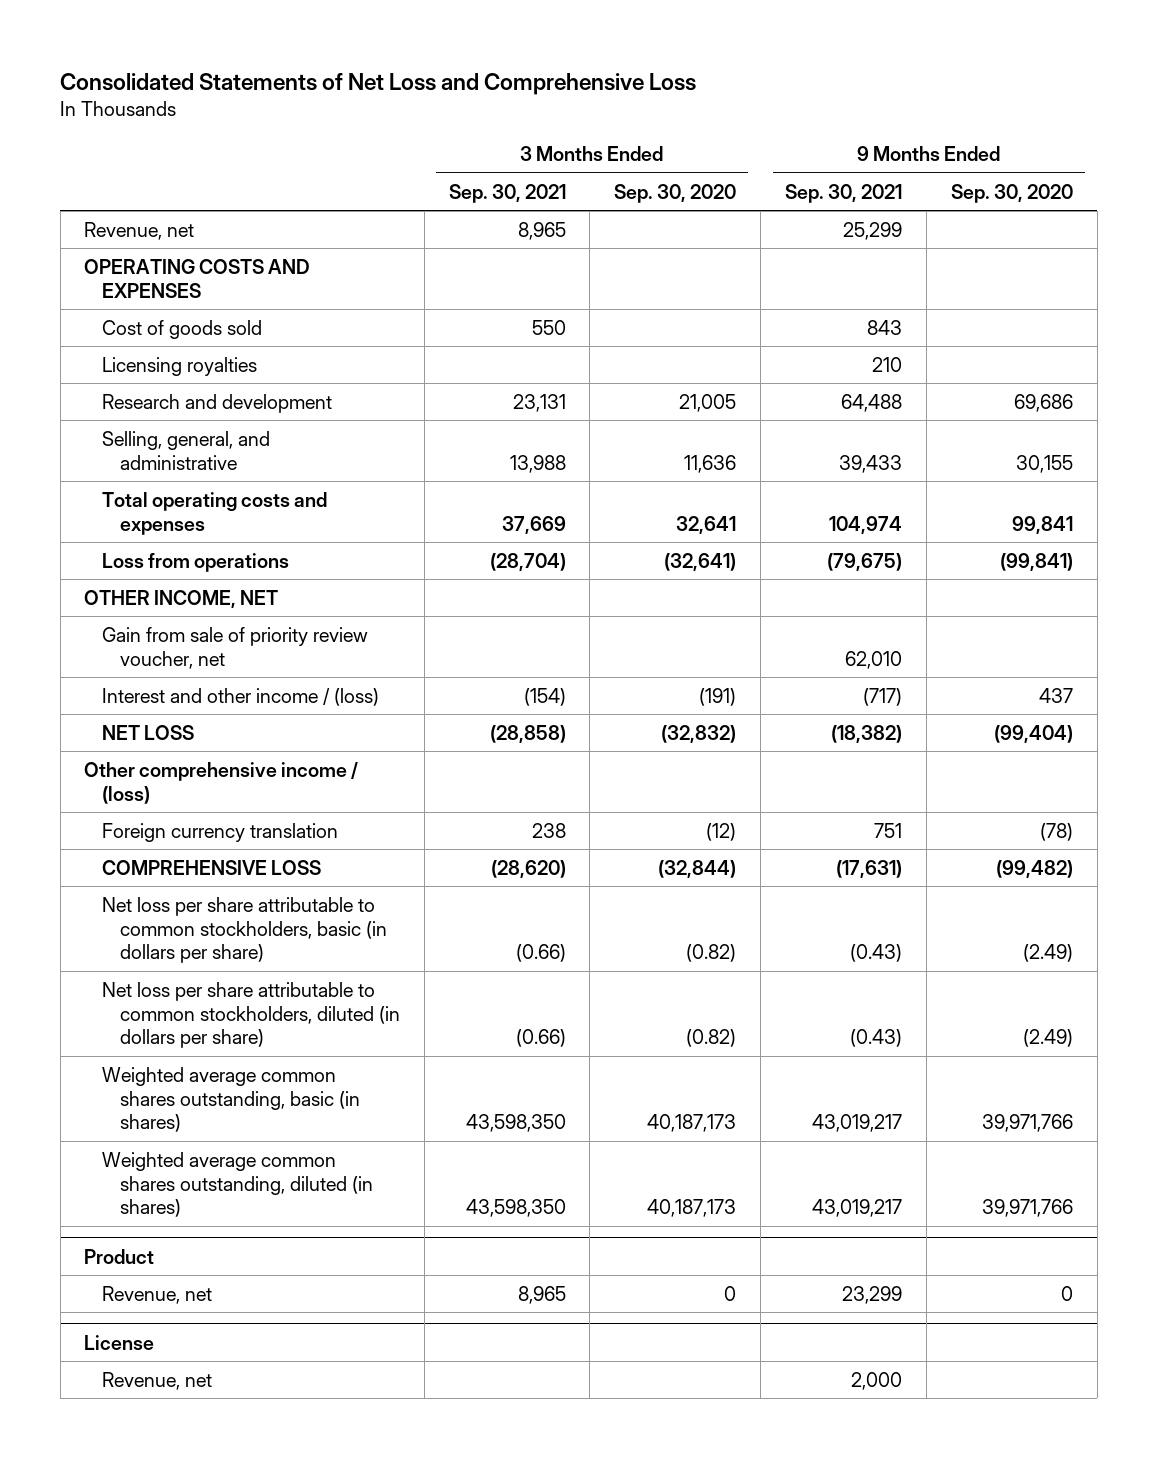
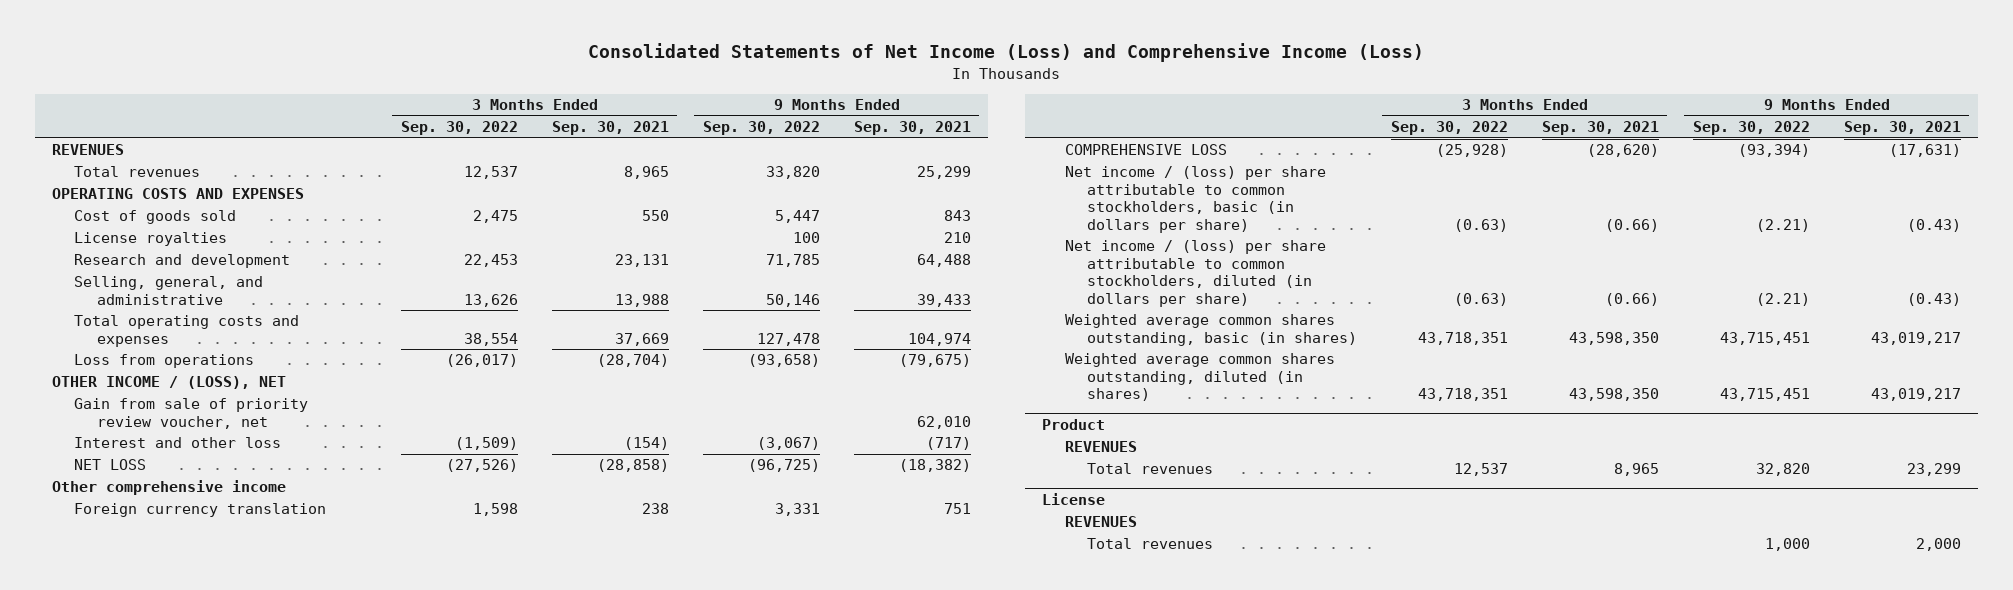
- Consolidated Statements of Net Loss and Comprehensive Loss
+ Consolidated Statements of Net Income (Loss) and Comprehensive Income (Loss)
- | 3 Months Ended Sep. 30, 2021 | 3 Months Ended Sep. 30, 2020 | 9 Months Ended Sep. 30, 2021 | 9 Months Ended Sep. 30, 2020
+ | 3 Months Ended Sep. 30, 2022 | 3 Months Ended Sep. 30, 2021 | 9 Months Ended Sep. 30, 2022 | 9 Months Ended Sep. 30, 2021
- Revenue, net | 8,965 | | 25,299 |
+ REVENUES
+ Total revenues | 12,537 | 8,965 | 33,820 | 25,299
- Licensing royalties | | | 210 |
+ License royalties | | | 100 | 210
- OTHER INCOME, NET
+ OTHER INCOME / (LOSS), NET
- Interest and other income / (loss) | (154) | (191) | (717) | 437
+ Interest and other loss | (1,509) | (154) | (3,067) | (717)
- Other comprehensive income / (loss)
+ Other comprehensive income
- Net loss per share attributable to common stockholders, basic (in dollars per share) | (0.66) | (0.82) | (0.43) | (2.49)
- Net loss per share attributable to common stockholders, diluted (in dollars per share) | (0.66) | (0.82) | (0.43) | (2.49)
+ Net income / (loss) per share attributable to common stockholders, basic (in dollars per share) | (0.63) | (0.66) | (2.21) | (0.43)
+ Net income / (loss) per share attributable to common stockholders, diluted (in dollars per share) | (0.63) | (0.66) | (2.21) | (0.43)
@ Product
- Revenue, net | 8,965 | 0 | 23,299 | 0
+ REVENUES
+ Total revenues | 12,537 | 8,965 | 32,820 | 23,299
@ License
- Revenue, net | | | 2,000 |
+ REVENUES
+ Total revenues | | | 1,000 | 2,000

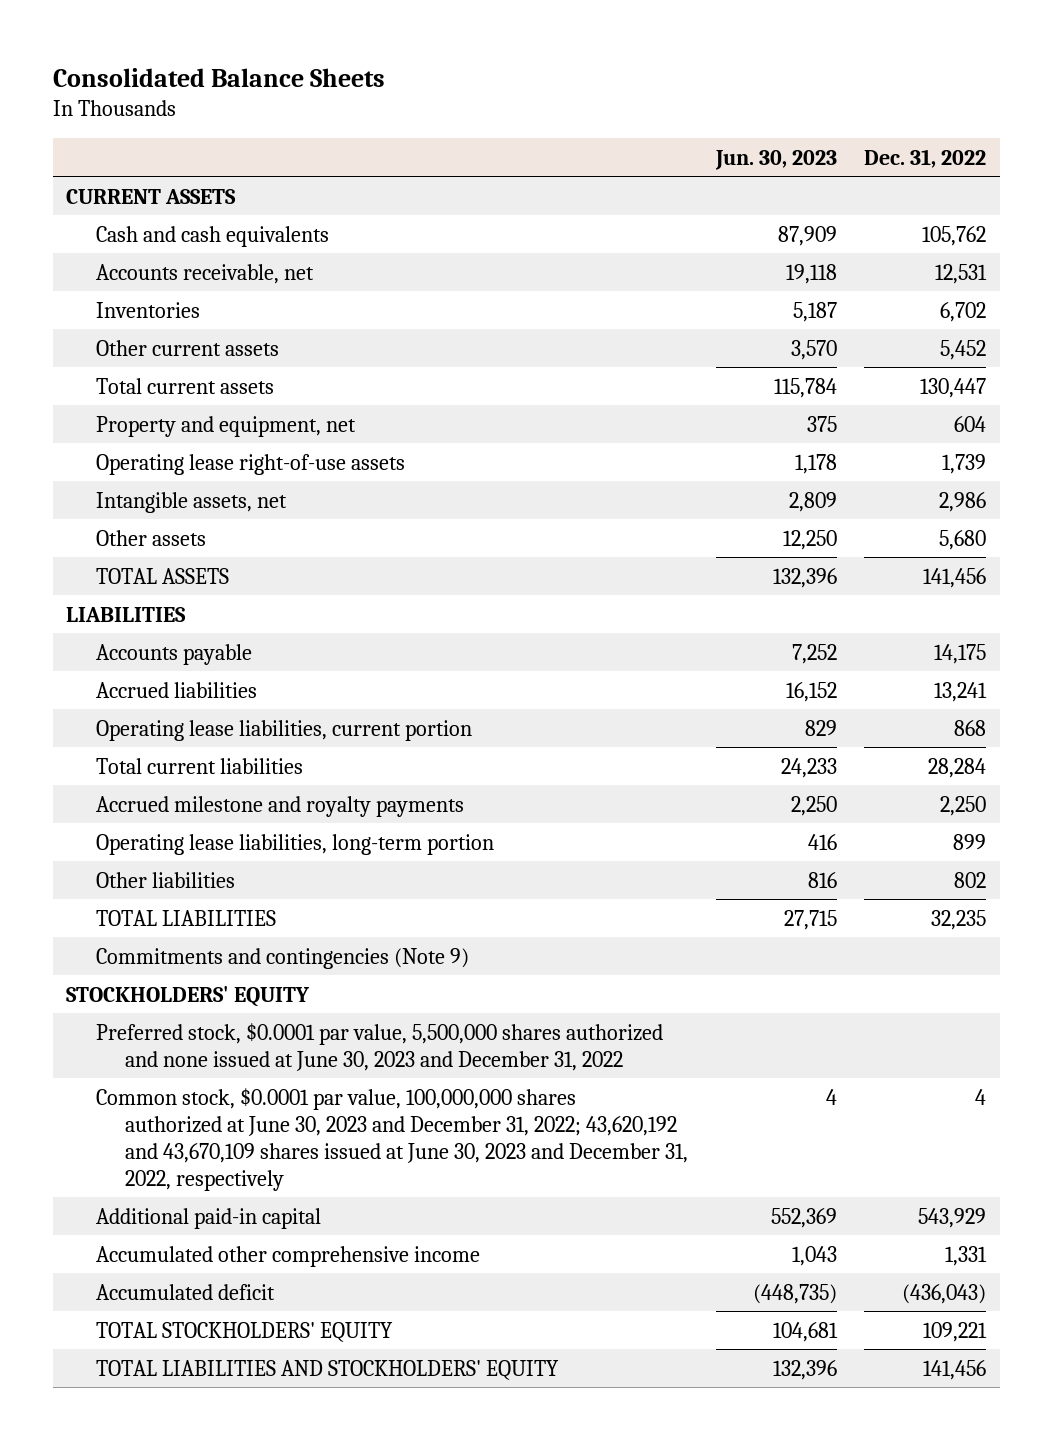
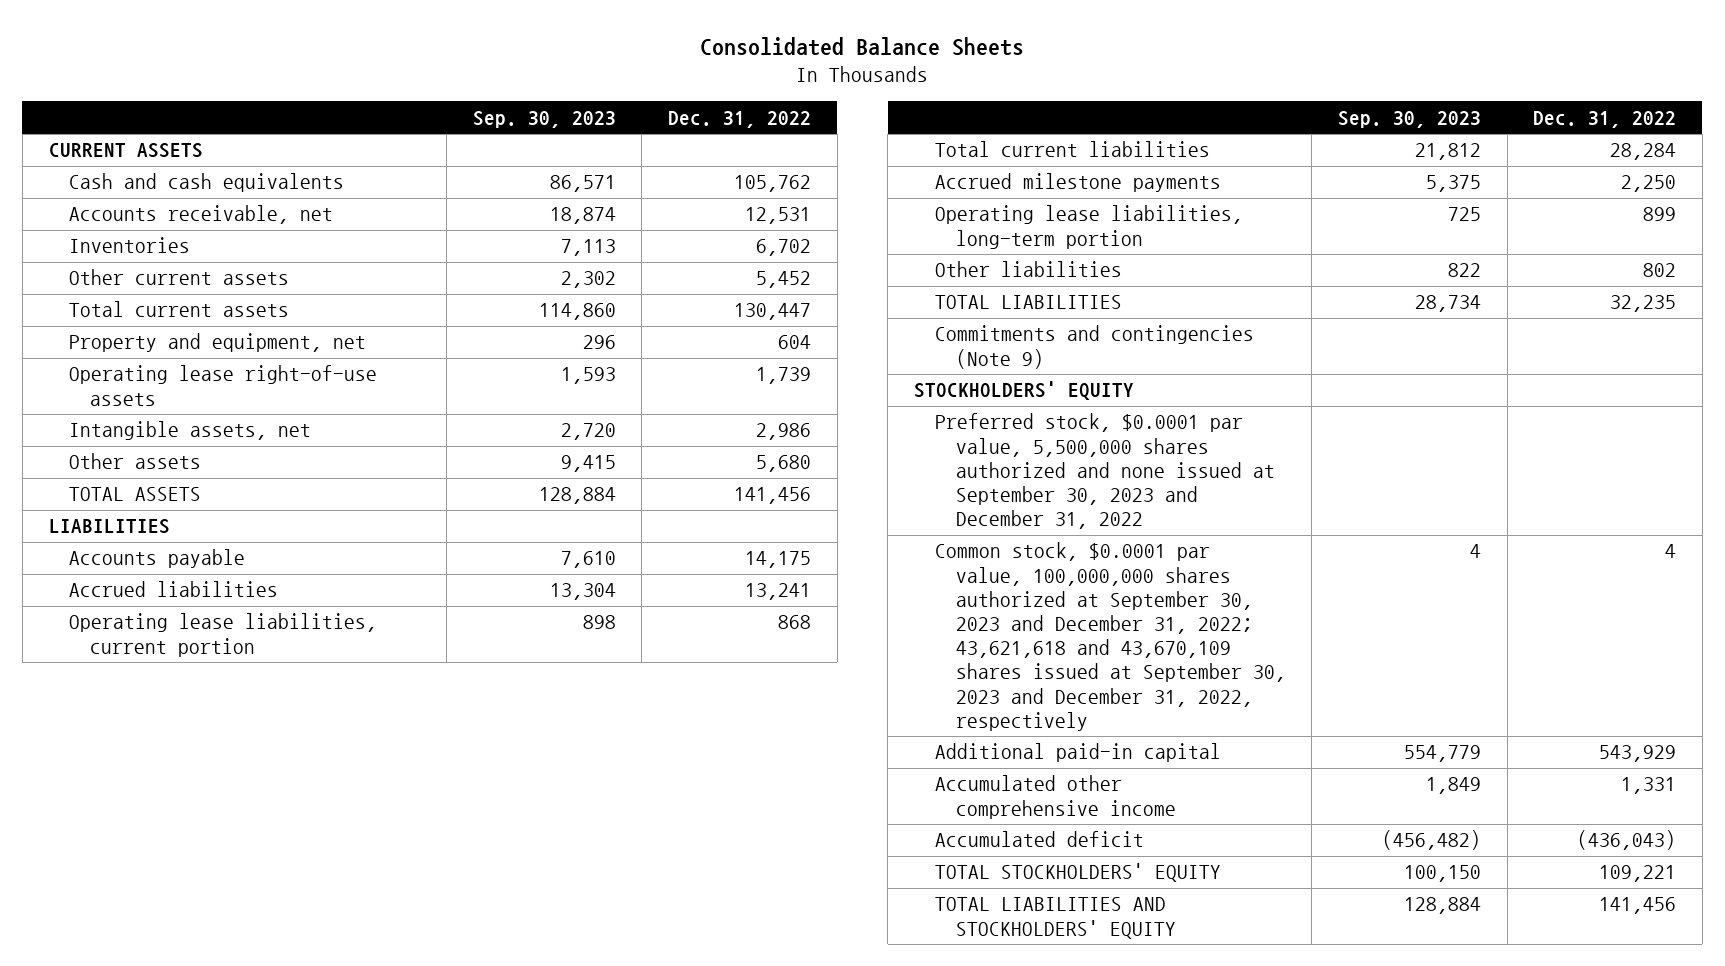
- | Jun. 30, 2023 | Dec. 31, 2022
+ | Sep. 30, 2023 | Dec. 31, 2022
- Accrued milestone and royalty payments | 2,250 | 2,250
+ Accrued milestone payments | 5,375 | 2,250
- Preferred stock, $0.0001 par value, 5,500,000 shares authorized and none issued at June 30, 2023 and December 31, 2022
- Common stock, $0.0001 par value, 100,000,000 shares authorized at June 30, 2023 and December 31, 2022; 43,620,192 and 43,670,109 shares issued at June 30, 2023 and December 31, 2022, respectively | 4 | 4
+ Preferred stock, $0.0001 par value, 5,500,000 shares authorized and none issued at September 30, 2023 and December 31, 2022
+ Common stock, $0.0001 par value, 100,000,000 shares authorized at September 30, 2023 and December 31, 2022; 43,621,618 and 43,670,109 shares issued at September 30, 2023 and December 31, 2022, respectively | 4 | 4

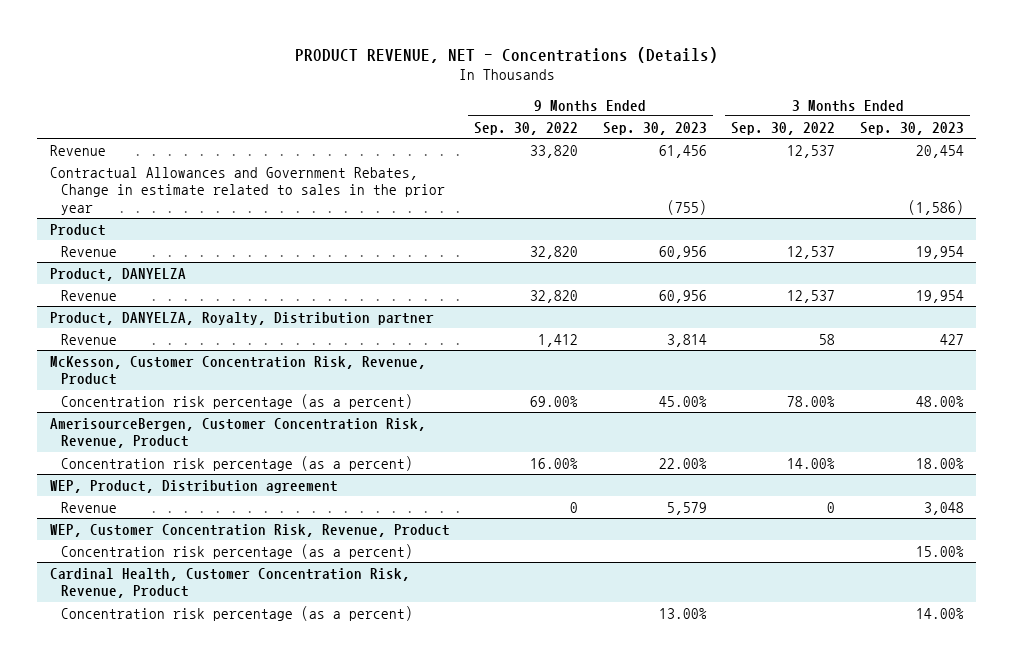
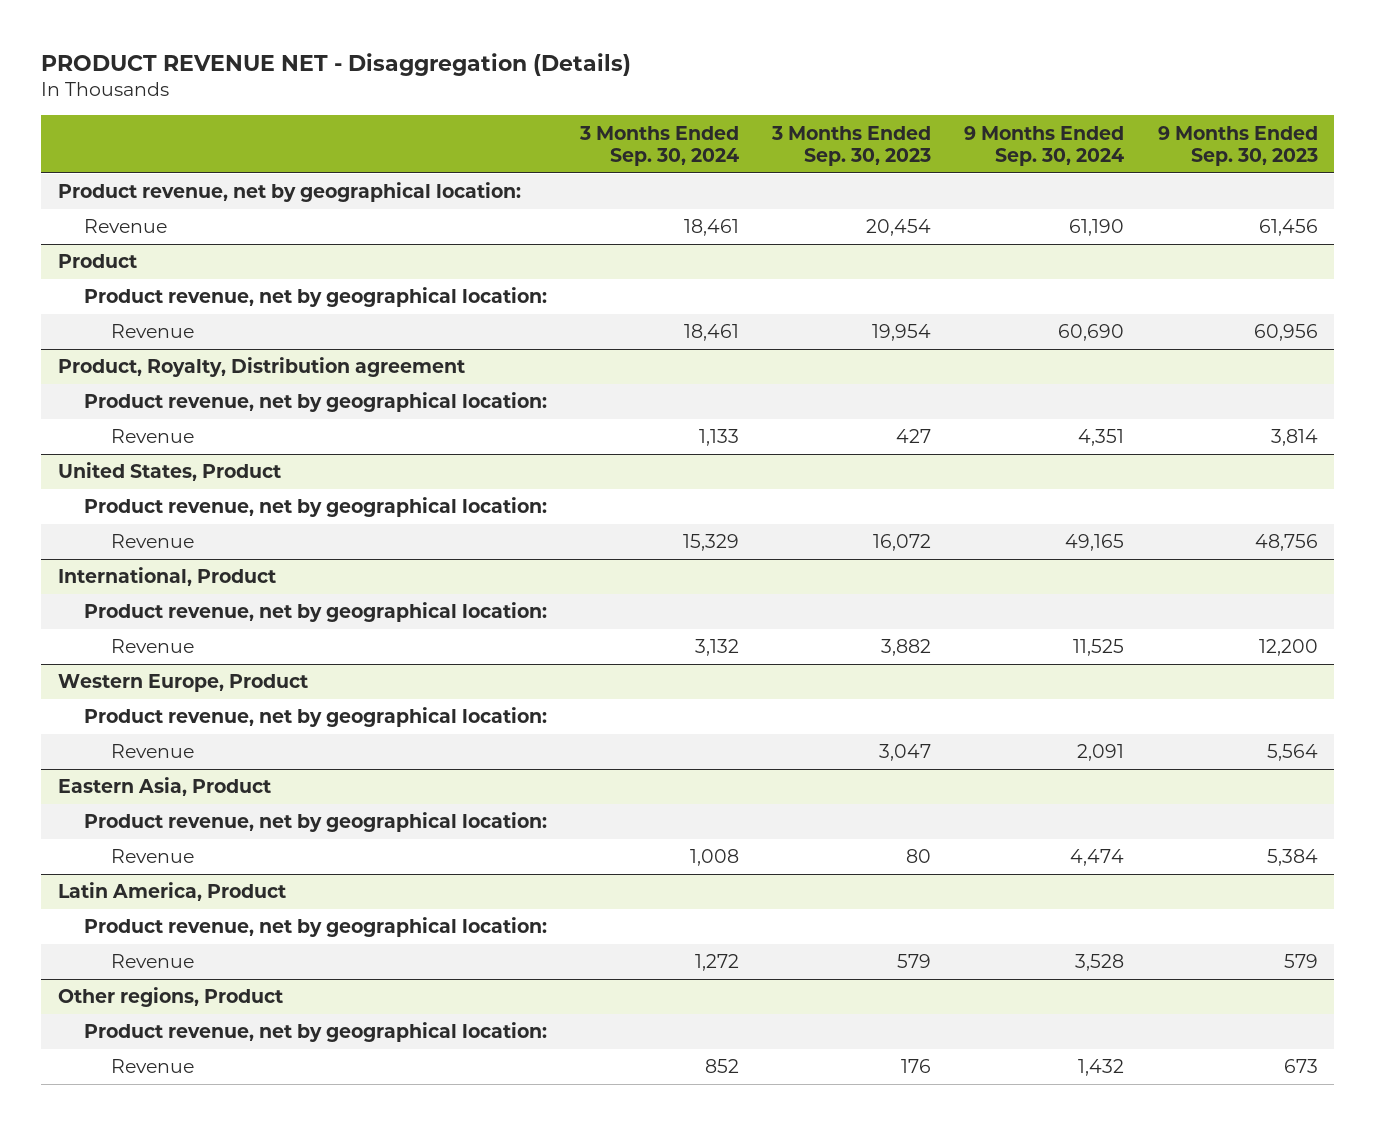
- PRODUCT REVENUE, NET - Concentrations (Details)
+ PRODUCT REVENUE NET - Disaggregation (Details)
- | 9 Months Ended Sep. 30, 2022 | 9 Months Ended Sep. 30, 2023 | 3 Months Ended Sep. 30, 2022 | 3 Months Ended Sep. 30, 2023
+ | 3 Months Ended Sep. 30, 2024 | 3 Months Ended Sep. 30, 2023 | 9 Months Ended Sep. 30, 2024 | 9 Months Ended Sep. 30, 2023
+ Product revenue, net by geographical location:
- Contractual Allowances and Government Rebates, Change in estimate related to sales in the prior year | | (755) | | (1,586)
@ Product
- Revenue | 32,820 | 60,956 | 12,537 | 19,954
- Product, DANYELZA
@ Product
+ Product revenue, net by geographical location:
- Product, DANYELZA, Royalty, Distribution partner
+ Product, Royalty, Distribution agreement
+ Product revenue, net by geographical location:
- McKesson, Customer Concentration Risk, Revenue, Product
- Concentration risk percentage (as a percent) | 69.00% | 45.00% | 78.00% | 48.00%
- AmerisourceBergen, Customer Concentration Risk, Revenue, Product
- Concentration risk percentage (as a percent) | 16.00% | 22.00% | 14.00% | 18.00%
- WEP, Product, Distribution agreement
- Revenue | 0 | 5,579 | 0 | 3,048
- WEP, Customer Concentration Risk, Revenue, Product
- Concentration risk percentage (as a percent) | | | | 15.00%
- Cardinal Health, Customer Concentration Risk, Revenue, Product
- Concentration risk percentage (as a percent) | | 13.00% | | 14.00%
+ United States, Product
+ Product revenue, net by geographical location:
+ Revenue | 15,329 | 16,072 | 49,165 | 48,756
+ International, Product
+ Product revenue, net by geographical location:
+ Revenue | 3,132 | 3,882 | 11,525 | 12,200
+ Western Europe, Product
+ Product revenue, net by geographical location:
+ Revenue | | 3,047 | 2,091 | 5,564
+ Eastern Asia, Product
+ Product revenue, net by geographical location:
+ Revenue | 1,008 | 80 | 4,474 | 5,384
+ Latin America, Product
+ Product revenue, net by geographical location:
+ Revenue | 1,272 | 579 | 3,528 | 579
+ Other regions, Product
+ Product revenue, net by geographical location:
+ Revenue | 852 | 176 | 1,432 | 673

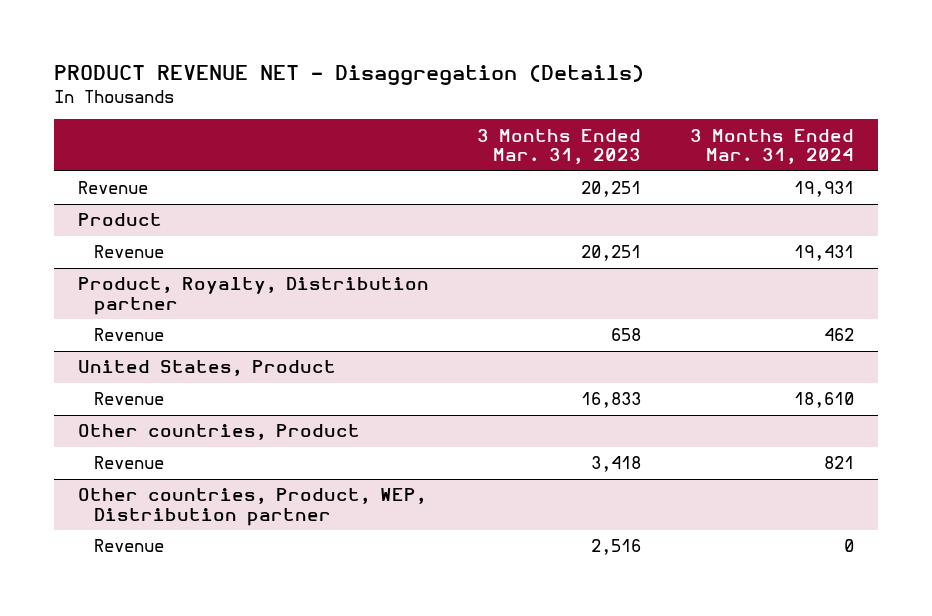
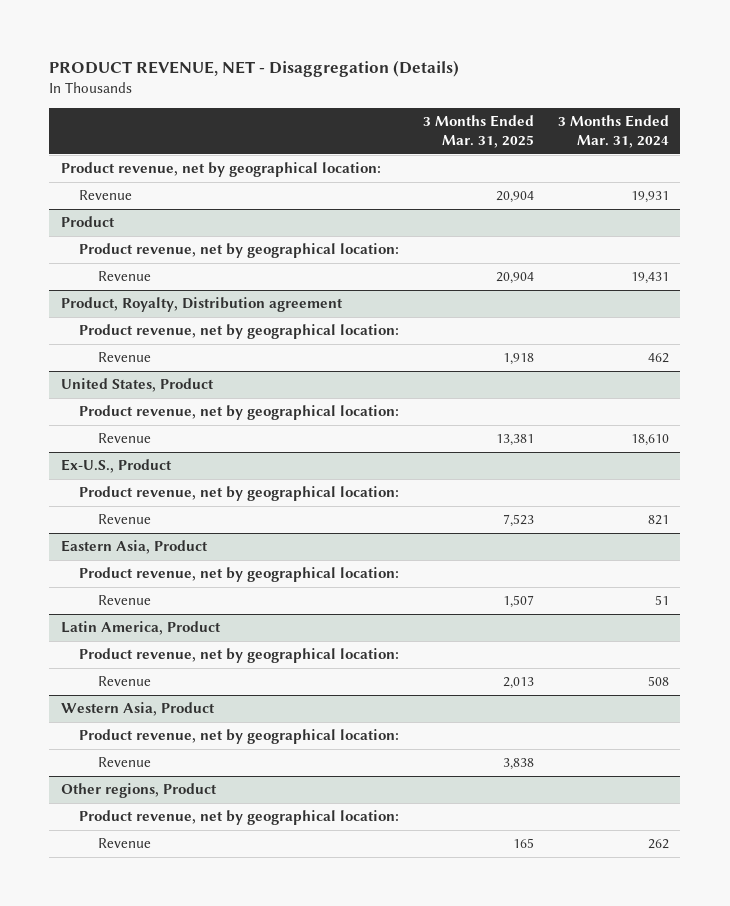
- PRODUCT REVENUE NET - Disaggregation (Details)
+ PRODUCT REVENUE, NET - Disaggregation (Details)
- | 3 Months Ended Mar. 31, 2023 | 3 Months Ended Mar. 31, 2024
+ | 3 Months Ended Mar. 31, 2025 | 3 Months Ended Mar. 31, 2024
+ Product revenue, net by geographical location:
@ Product
+ Product revenue, net by geographical location:
- Product, Royalty, Distribution partner
+ Product, Royalty, Distribution agreement
+ Product revenue, net by geographical location:
@ United States, Product
+ Product revenue, net by geographical location:
- Other countries, Product
+ Ex-U.S., Product
+ Product revenue, net by geographical location:
- Other countries, Product, WEP, Distribution partner
- Revenue | 2,516 | 0
+ Eastern Asia, Product
+ Product revenue, net by geographical location:
+ Revenue | 1,507 | 51
+ Latin America, Product
+ Product revenue, net by geographical location:
+ Revenue | 2,013 | 508
+ Western Asia, Product
+ Product revenue, net by geographical location:
+ Revenue | 3,838 |
+ Other regions, Product
+ Product revenue, net by geographical location:
+ Revenue | 165 | 262

